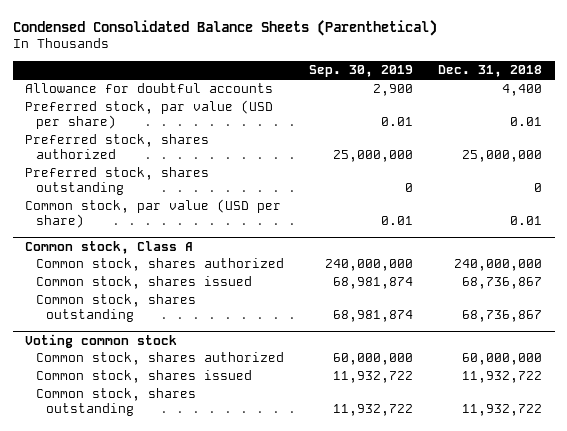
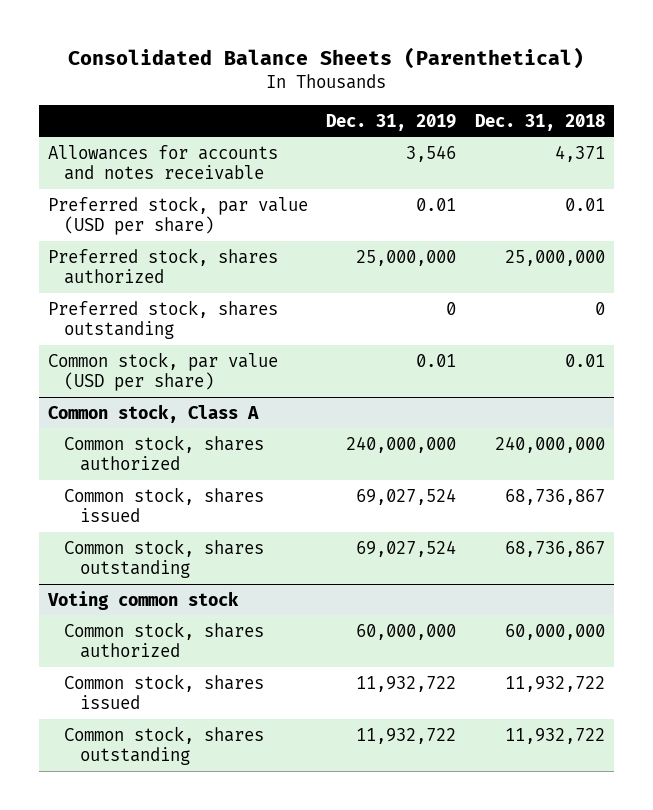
- Condensed Consolidated Balance Sheets (Parenthetical)
+ Consolidated Balance Sheets (Parenthetical)
- | Sep. 30, 2019 | Dec. 31, 2018
+ | Dec. 31, 2019 | Dec. 31, 2018
- Allowance for doubtful accounts | 2,900 | 4,400
+ Allowances for accounts and notes receivable | 3,546 | 4,371

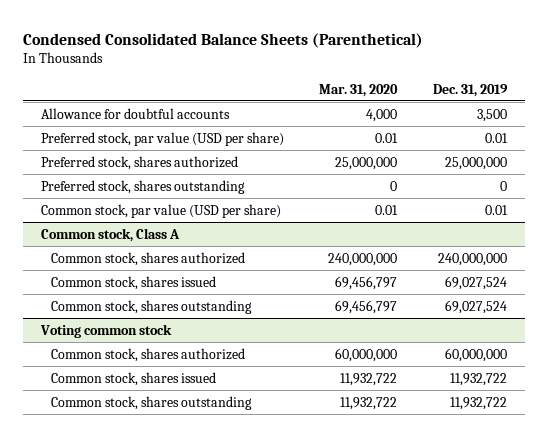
- Consolidated Balance Sheets (Parenthetical)
+ Condensed Consolidated Balance Sheets (Parenthetical)
- | Dec. 31, 2019 | Dec. 31, 2018
+ | Mar. 31, 2020 | Dec. 31, 2019
- Allowances for accounts and notes receivable | 3,546 | 4,371
+ Allowance for doubtful accounts | 4,000 | 3,500

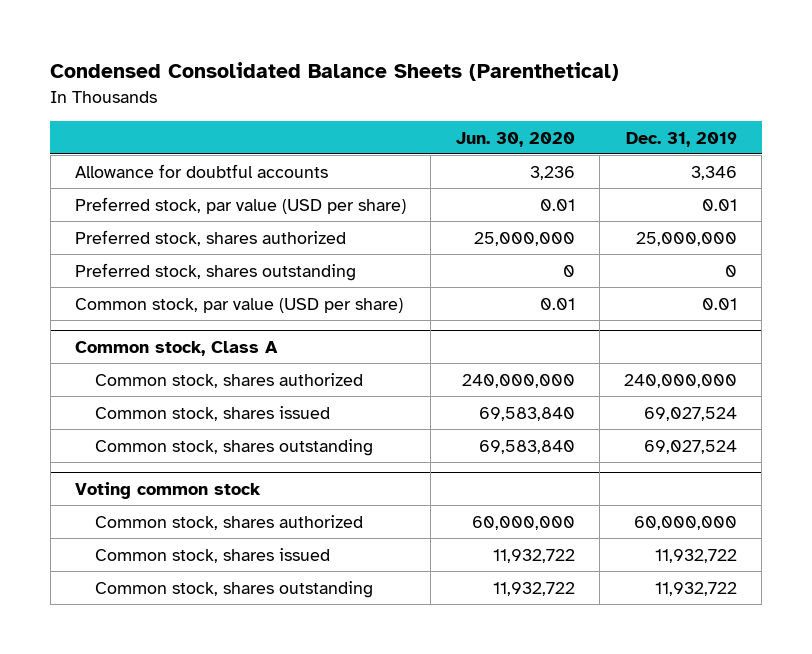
- | Mar. 31, 2020 | Dec. 31, 2019
+ | Jun. 30, 2020 | Dec. 31, 2019
- Allowance for doubtful accounts | 4,000 | 3,500
+ Allowance for doubtful accounts | 3,236 | 3,346

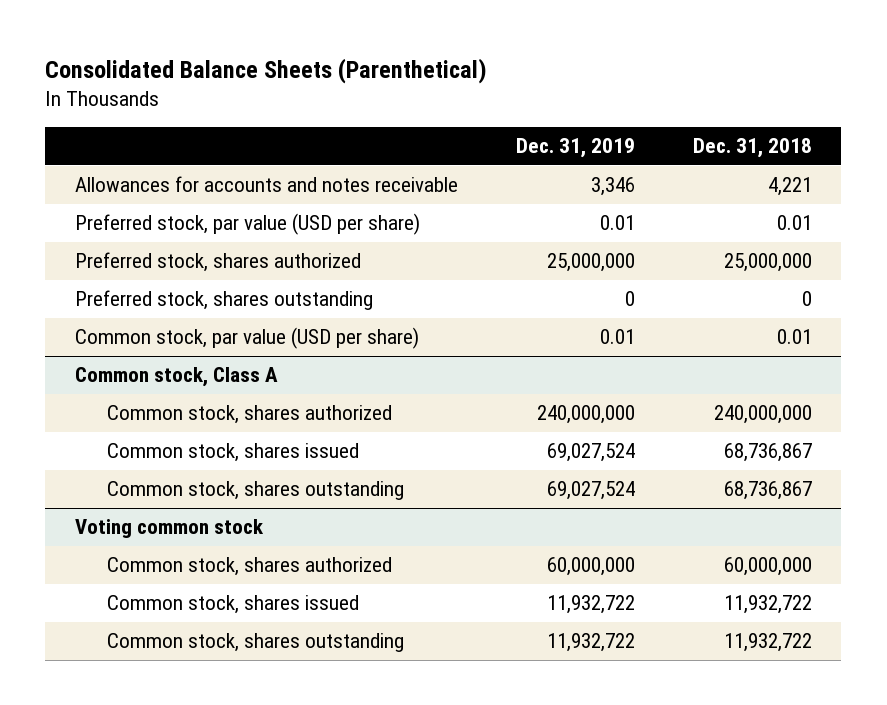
- Condensed Consolidated Balance Sheets (Parenthetical)
+ Consolidated Balance Sheets (Parenthetical)
- | Jun. 30, 2020 | Dec. 31, 2019
+ | Dec. 31, 2019 | Dec. 31, 2018
- Allowance for doubtful accounts | 3,236 | 3,346
+ Allowances for accounts and notes receivable | 3,346 | 4,221

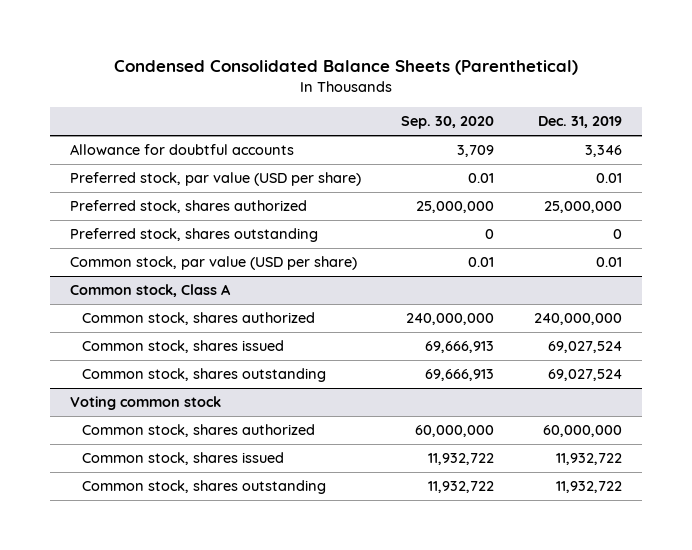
- Consolidated Balance Sheets (Parenthetical)
+ Condensed Consolidated Balance Sheets (Parenthetical)
- | Dec. 31, 2019 | Dec. 31, 2018
+ | Sep. 30, 2020 | Dec. 31, 2019
- Allowances for accounts and notes receivable | 3,346 | 4,221
+ Allowance for doubtful accounts | 3,709 | 3,346

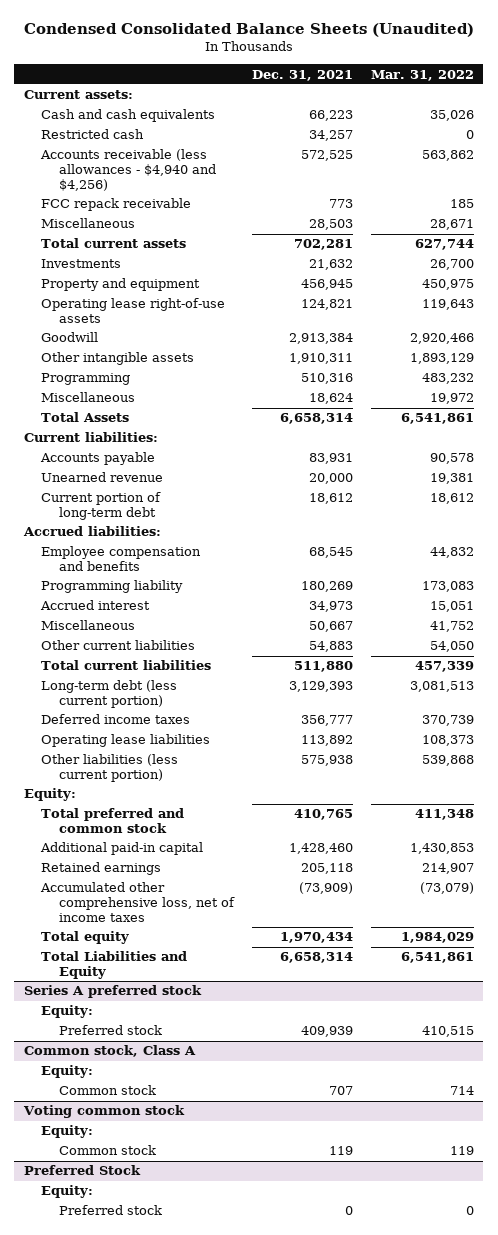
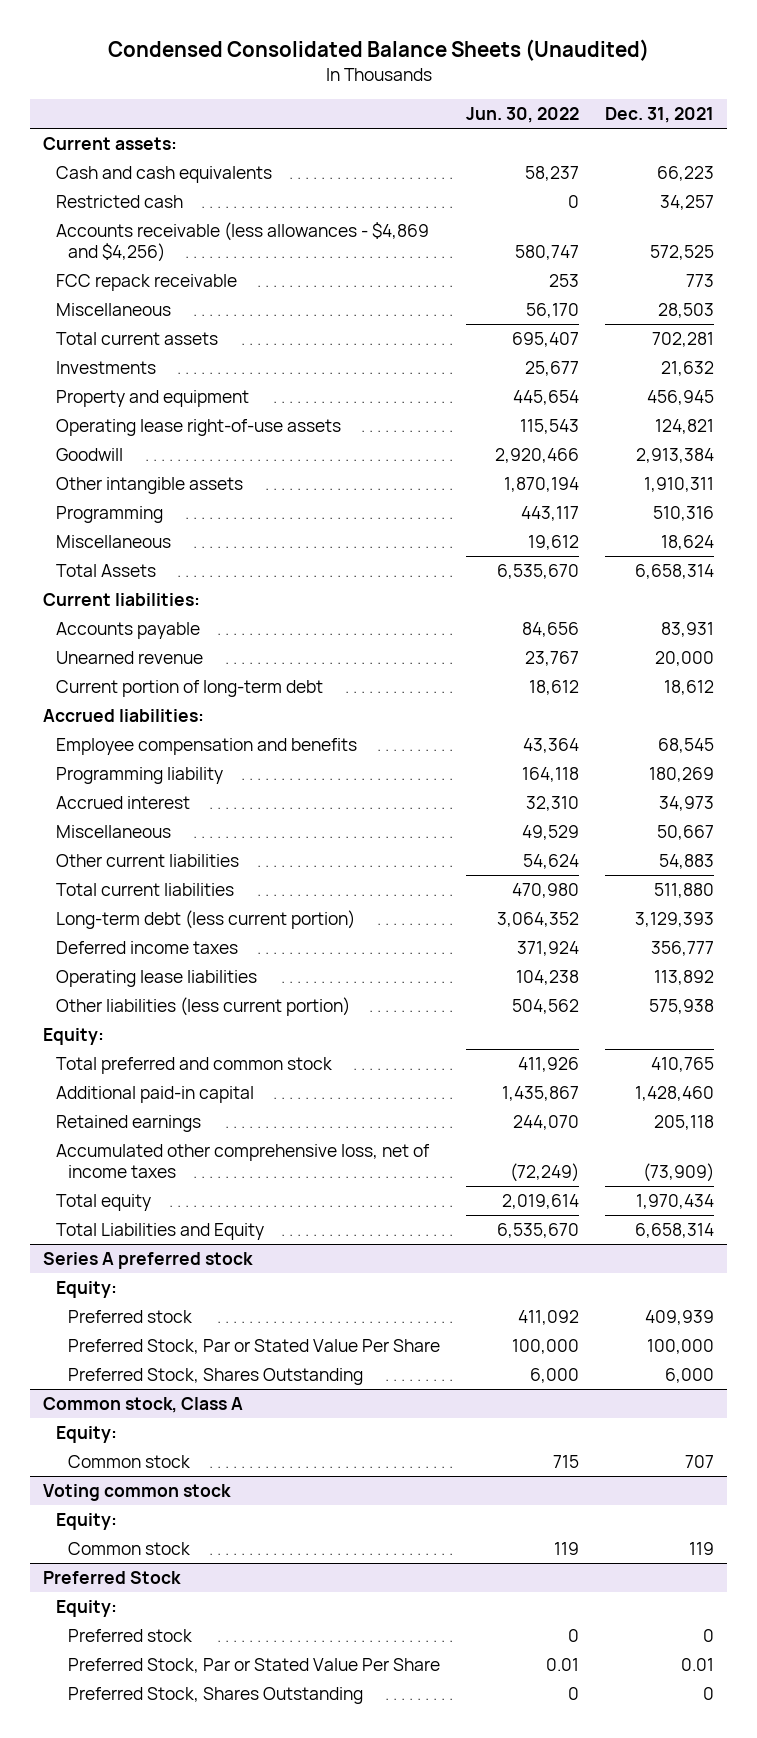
- | Dec. 31, 2021 | Mar. 31, 2022
+ | Jun. 30, 2022 | Dec. 31, 2021
- Accounts receivable (less allowances - $4,940 and $4,256) | 572,525 | 563,862
+ Accounts receivable (less allowances - $4,869 and $4,256) | 580,747 | 572,525
@ Series A preferred stock
+ Preferred Stock, Par or Stated Value Per Share | 100,000 | 100,000
+ Preferred Stock, Shares Outstanding | 6,000 | 6,000
@ Preferred Stock
+ Preferred Stock, Par or Stated Value Per Share | 0.01 | 0.01
+ Preferred Stock, Shares Outstanding | 0 | 0

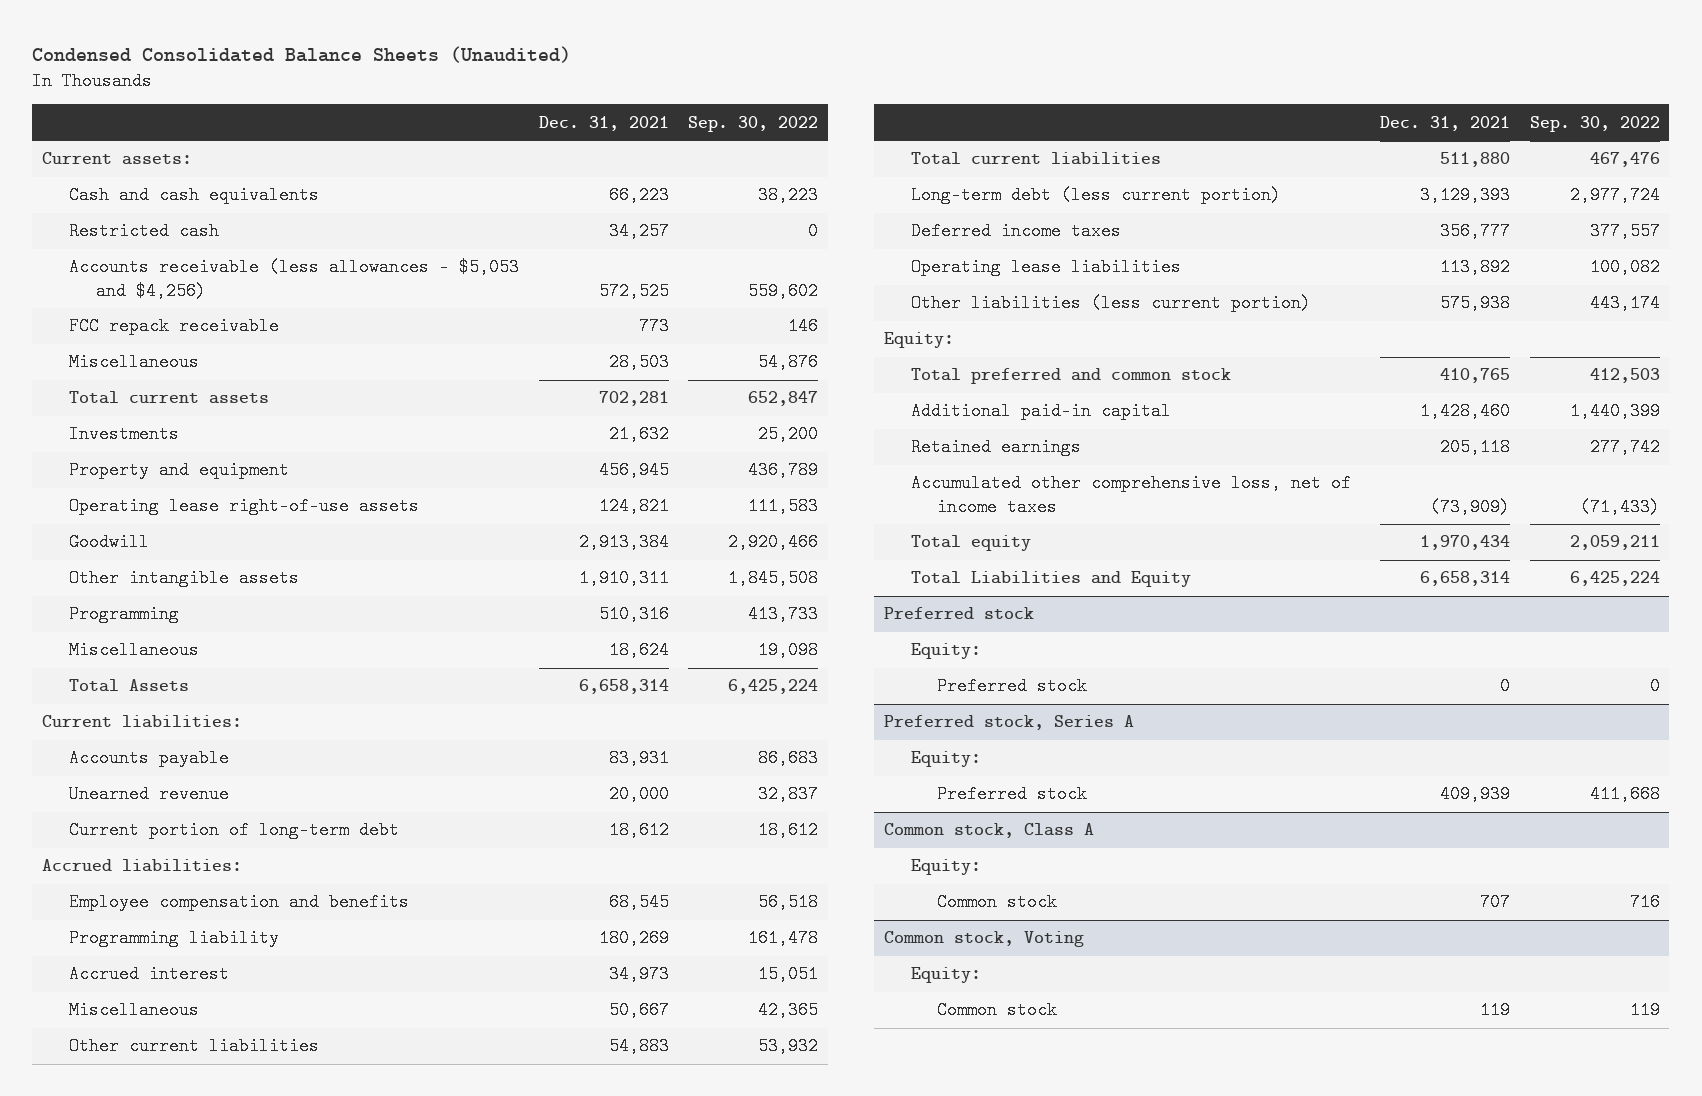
- | Jun. 30, 2022 | Dec. 31, 2021
+ | Dec. 31, 2021 | Sep. 30, 2022
- Accounts receivable (less allowances - $4,869 and $4,256) | 580,747 | 572,525
+ Accounts receivable (less allowances - $5,053 and $4,256) | 572,525 | 559,602
- Series A preferred stock
+ Preferred stock
+ Preferred stock | 0 | 0
+ Preferred stock, Series A
+ Equity:
- Preferred Stock, Par or Stated Value Per Share | 100,000 | 100,000
- Preferred Stock, Shares Outstanding | 6,000 | 6,000
- Voting common stock
+ Common stock, Voting
- Preferred Stock
- Equity:
- Preferred stock | 0 | 0
- Preferred Stock, Par or Stated Value Per Share | 0.01 | 0.01
- Preferred Stock, Shares Outstanding | 0 | 0

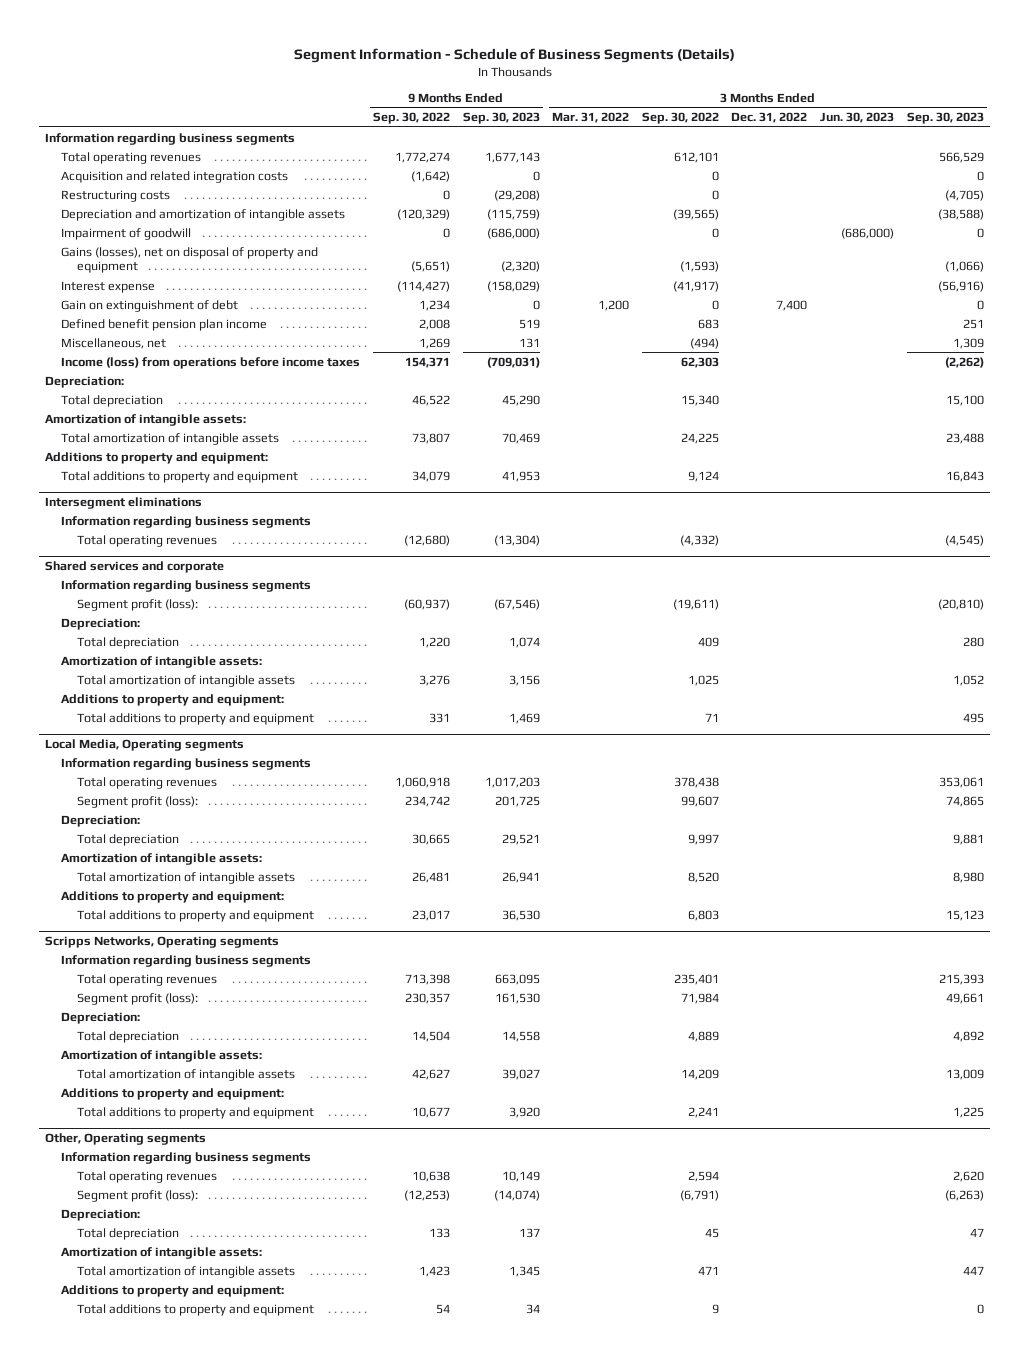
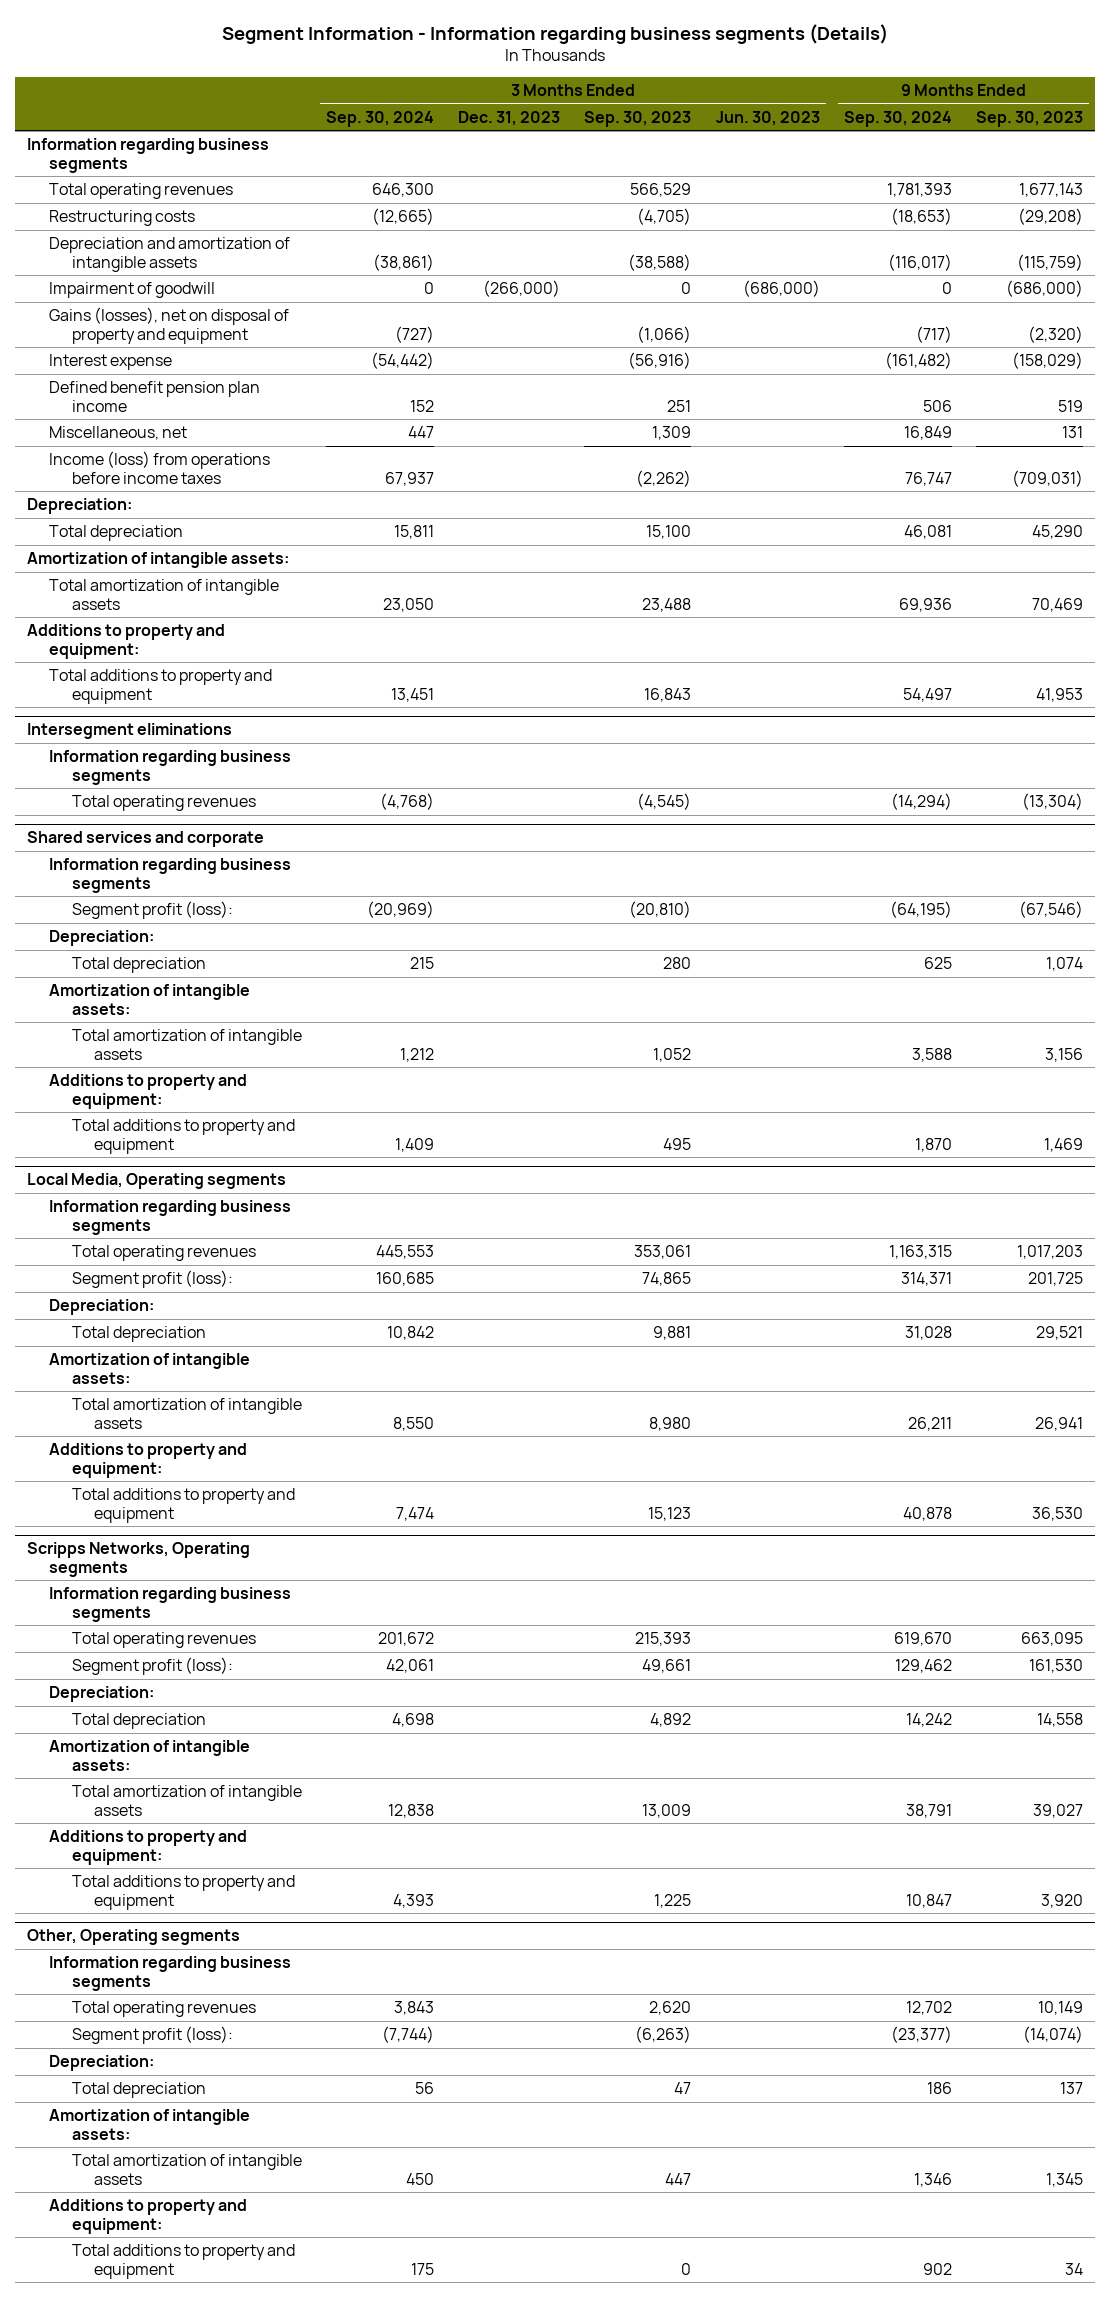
- Segment Information - Schedule of Business Segments (Details)
+ Segment Information - Information regarding business segments (Details)
- | 9 Months Ended Sep. 30, 2022 | 9 Months Ended Sep. 30, 2023 | 3 Months Ended Mar. 31, 2022 | 3 Months Ended Sep. 30, 2022 | 3 Months Ended Dec. 31, 2022 | 3 Months Ended Jun. 30, 2023 | 3 Months Ended Sep. 30, 2023
+ | 3 Months Ended Sep. 30, 2024 | 3 Months Ended Dec. 31, 2023 | 3 Months Ended Sep. 30, 2023 | 3 Months Ended Jun. 30, 2023 | 9 Months Ended Sep. 30, 2024 | 9 Months Ended Sep. 30, 2023
- Acquisition and related integration costs | (1,642) | 0 | | 0 | | | 0
- Gain on extinguishment of debt | 1,234 | 0 | 1,200 | 0 | 7,400 | | 0

